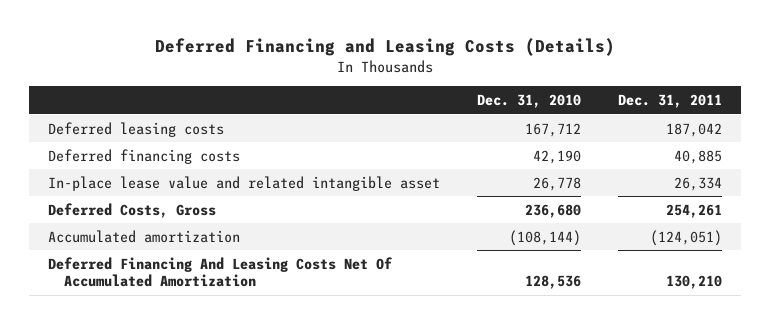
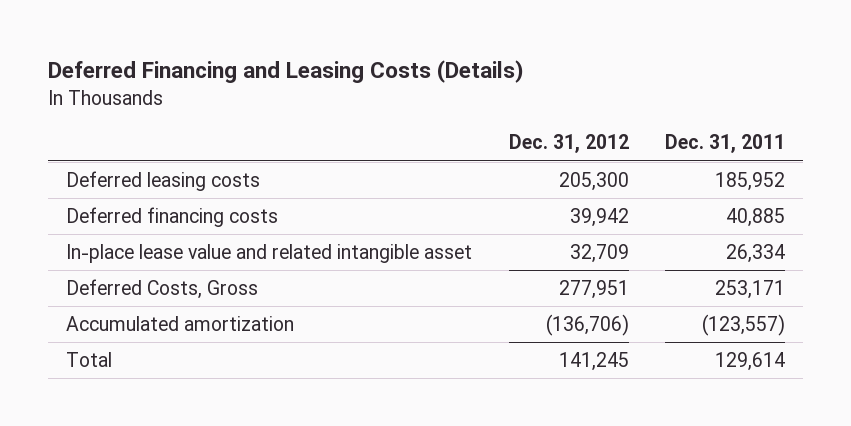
- | Dec. 31, 2010 | Dec. 31, 2011
+ | Dec. 31, 2012 | Dec. 31, 2011
- Deferred leasing costs | 167,712 | 187,042
+ Deferred leasing costs | 205,300 | 185,952
- Deferred Costs, Gross | 236,680 | 254,261
- Accumulated amortization | (108,144) | (124,051)
- Deferred Financing And Leasing Costs Net Of Accumulated Amortization | 128,536 | 130,210
+ Deferred Costs, Gross | 277,951 | 253,171
+ Accumulated amortization | (136,706) | (123,557)
+ Total | 141,245 | 129,614

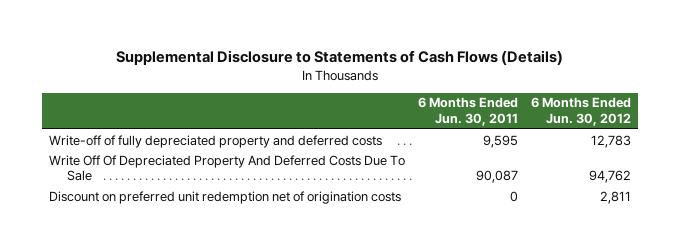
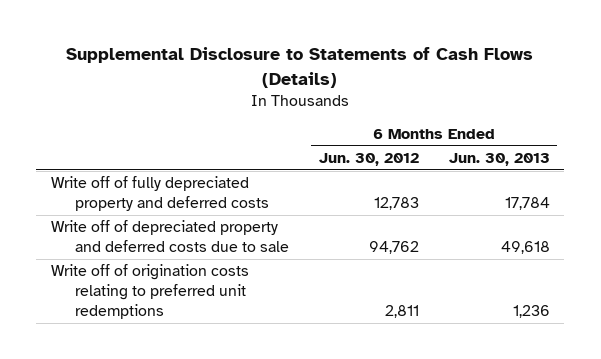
- | 6 Months Ended Jun. 30, 2011 | 6 Months Ended Jun. 30, 2012
+ | 6 Months Ended Jun. 30, 2012 | 6 Months Ended Jun. 30, 2013
- Write-off of fully depreciated property and deferred costs | 9,595 | 12,783
- Write Off Of Depreciated Property And Deferred Costs Due To Sale | 90,087 | 94,762
- Discount on preferred unit redemption net of origination costs | 0 | 2,811
+ Write off of fully depreciated property and deferred costs | 12,783 | 17,784
+ Write off of depreciated property and deferred costs due to sale | 94,762 | 49,618
+ Write off of origination costs relating to preferred unit redemptions | 2,811 | 1,236

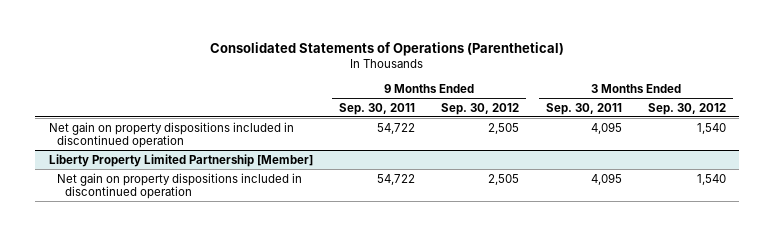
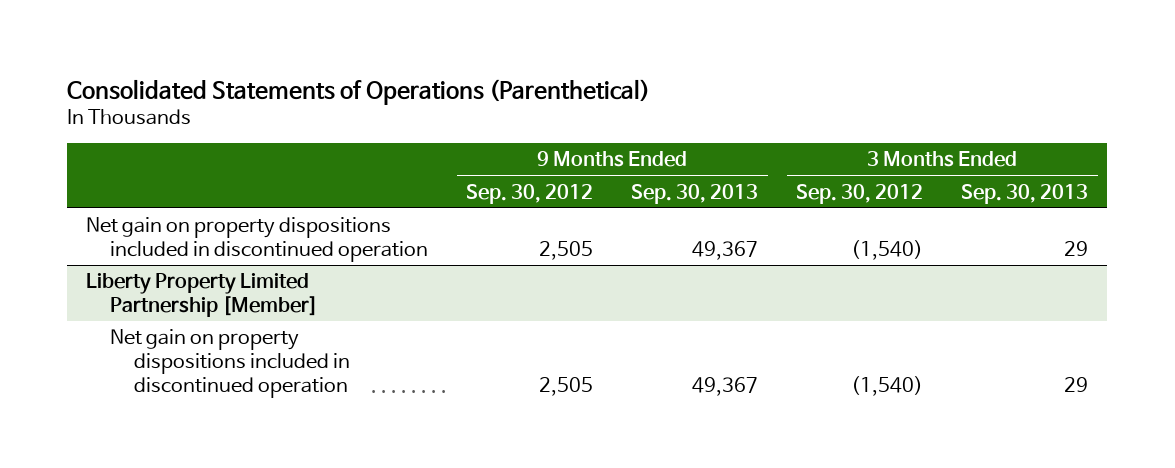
- | 9 Months Ended Sep. 30, 2011 | 9 Months Ended Sep. 30, 2012 | 3 Months Ended Sep. 30, 2011 | 3 Months Ended Sep. 30, 2012
+ | 9 Months Ended Sep. 30, 2012 | 9 Months Ended Sep. 30, 2013 | 3 Months Ended Sep. 30, 2012 | 3 Months Ended Sep. 30, 2013
- Net gain on property dispositions included in discontinued operation | 54,722 | 2,505 | 4,095 | 1,540
+ Net gain on property dispositions included in discontinued operation | 2,505 | 49,367 | (1,540) | 29
@ Liberty Property Limited Partnership [Member]
- Net gain on property dispositions included in discontinued operation | 54,722 | 2,505 | 4,095 | 1,540
+ Net gain on property dispositions included in discontinued operation | 2,505 | 49,367 | (1,540) | 29

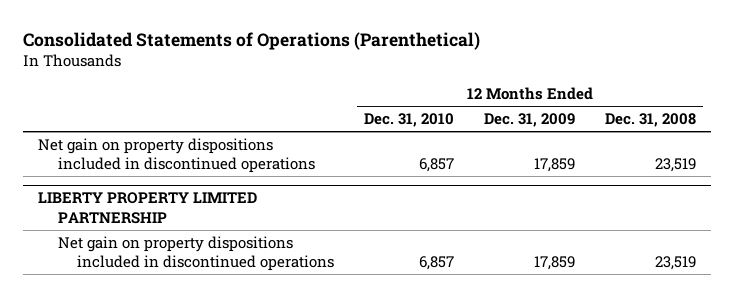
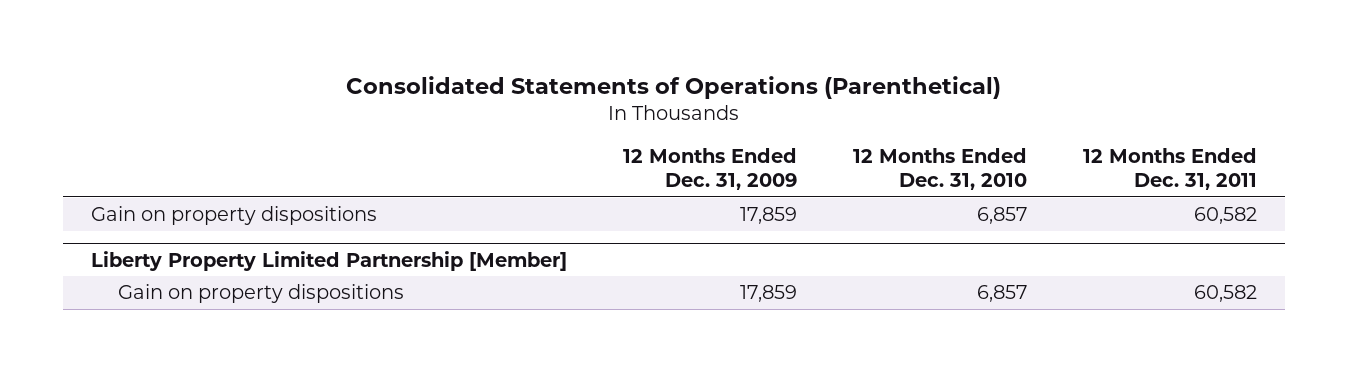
- | 12 Months Ended Dec. 31, 2010 | 12 Months Ended Dec. 31, 2009 | 12 Months Ended Dec. 31, 2008
+ | 12 Months Ended Dec. 31, 2009 | 12 Months Ended Dec. 31, 2010 | 12 Months Ended Dec. 31, 2011
- Net gain on property dispositions included in discontinued operations | 6,857 | 17,859 | 23,519
- LIBERTY PROPERTY LIMITED PARTNERSHIP
- Net gain on property dispositions included in discontinued operations | 6,857 | 17,859 | 23,519
+ Gain on property dispositions | 17,859 | 6,857 | 60,582
+ Liberty Property Limited Partnership [Member]
+ Gain on property dispositions | 17,859 | 6,857 | 60,582

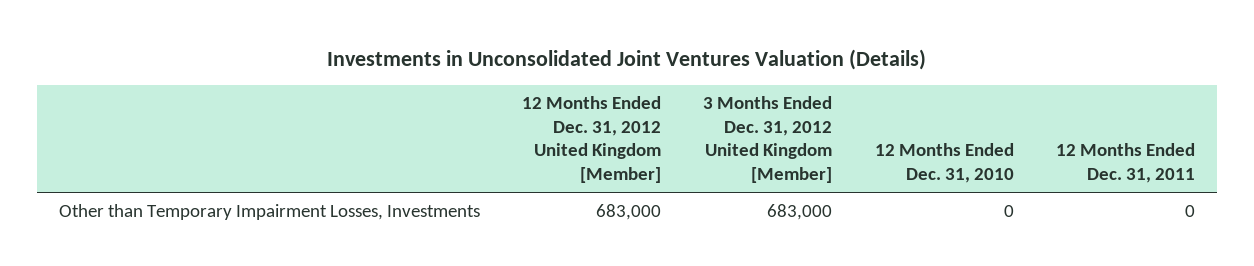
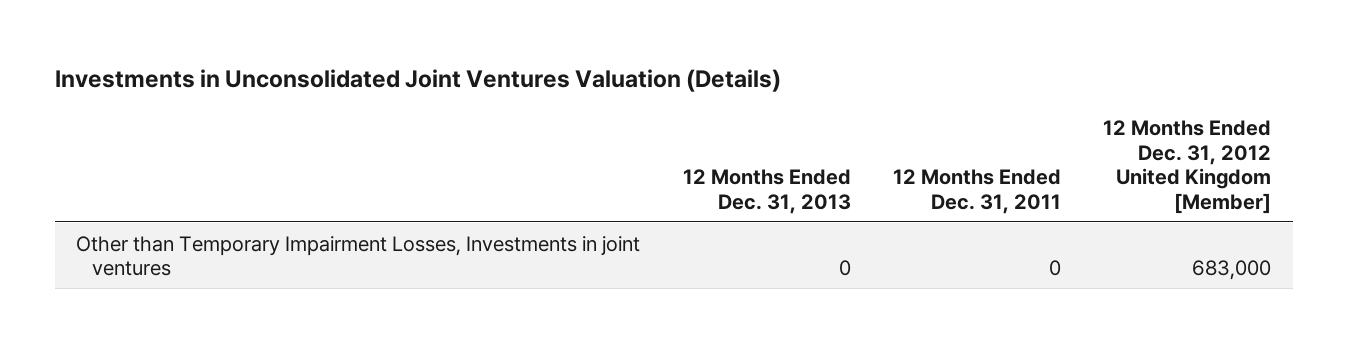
- | 12 Months Ended Dec. 31, 2012 United Kingdom [Member] | 3 Months Ended Dec. 31, 2012 United Kingdom [Member] | 12 Months Ended Dec. 31, 2010 | 12 Months Ended Dec. 31, 2011
+ | 12 Months Ended Dec. 31, 2013 | 12 Months Ended Dec. 31, 2011 | 12 Months Ended Dec. 31, 2012 United Kingdom [Member]
- Other than Temporary Impairment Losses, Investments | 683,000 | 683,000 | 0 | 0
+ Other than Temporary Impairment Losses, Investments in joint ventures | 0 | 0 | 683,000

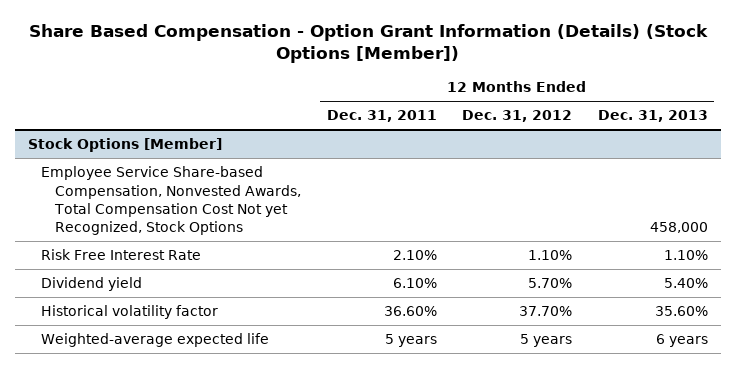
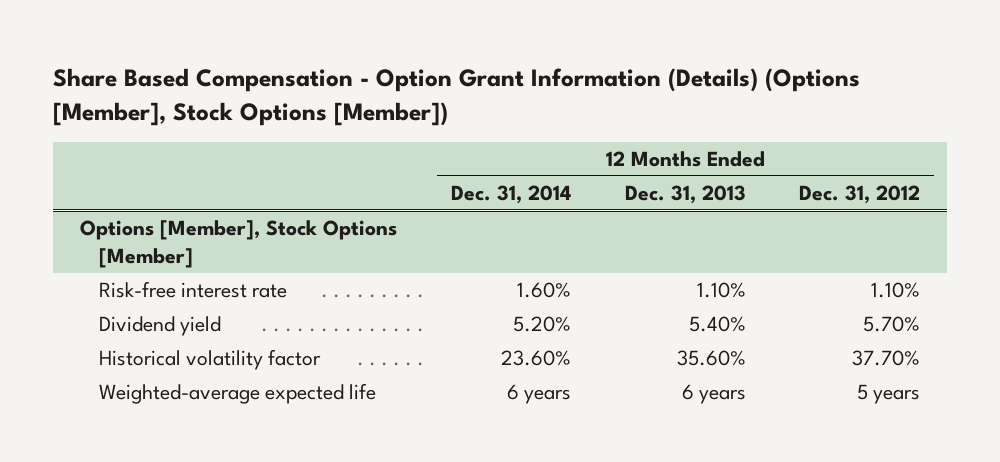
- Share Based Compensation - Option Grant Information (Details) (Stock Options [Member])
+ Share Based Compensation - Option Grant Information (Details) (Options [Member], Stock Options [Member])
- | 12 Months Ended Dec. 31, 2011 | 12 Months Ended Dec. 31, 2012 | 12 Months Ended Dec. 31, 2013
+ | 12 Months Ended Dec. 31, 2014 | 12 Months Ended Dec. 31, 2013 | 12 Months Ended Dec. 31, 2012
- Stock Options [Member]
- Employee Service Share-based Compensation, Nonvested Awards, Total Compensation Cost Not yet Recognized, Stock Options | | | 458,000
- Risk Free Interest Rate | 2.10% | 1.10% | 1.10%
+ Options [Member], Stock Options [Member]
+ Risk-free interest rate | 1.60% | 1.10% | 1.10%

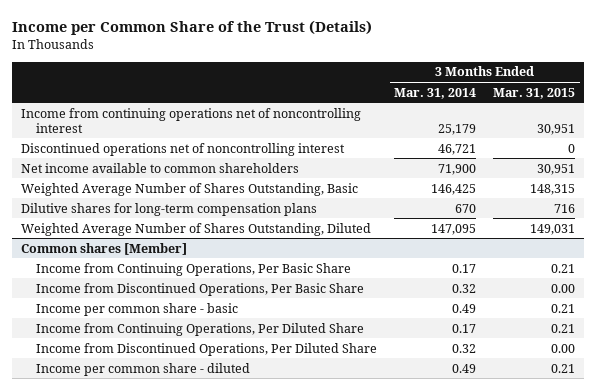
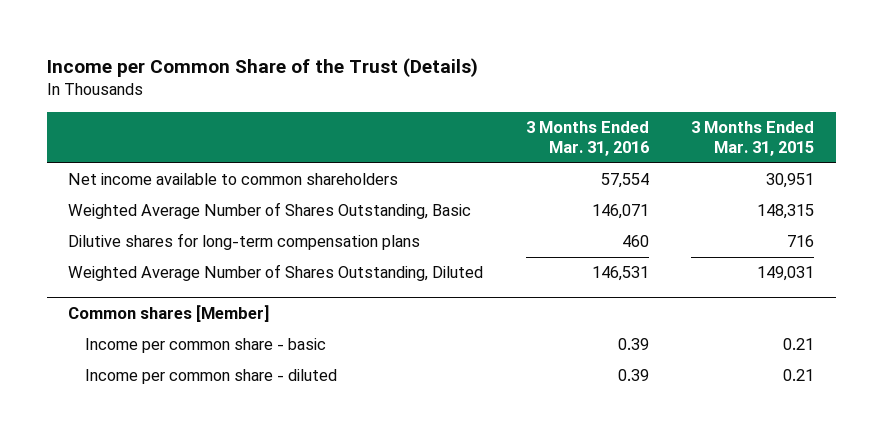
- | 3 Months Ended Mar. 31, 2014 | 3 Months Ended Mar. 31, 2015
+ | 3 Months Ended Mar. 31, 2016 | 3 Months Ended Mar. 31, 2015
- Income from continuing operations net of noncontrolling interest | 25,179 | 30,951
- Discontinued operations net of noncontrolling interest | 46,721 | 0
@ Common shares [Member]
- Income from Continuing Operations, Per Basic Share | 0.17 | 0.21
- Income from Discontinued Operations, Per Basic Share | 0.32 | 0.00
- Income from Continuing Operations, Per Diluted Share | 0.17 | 0.21
- Income from Discontinued Operations, Per Diluted Share | 0.32 | 0.00

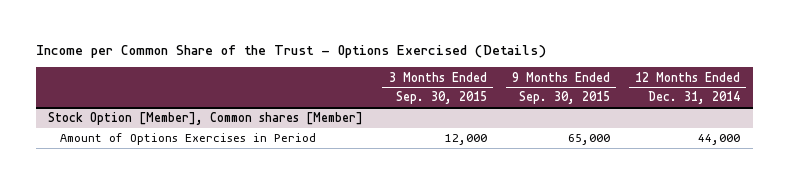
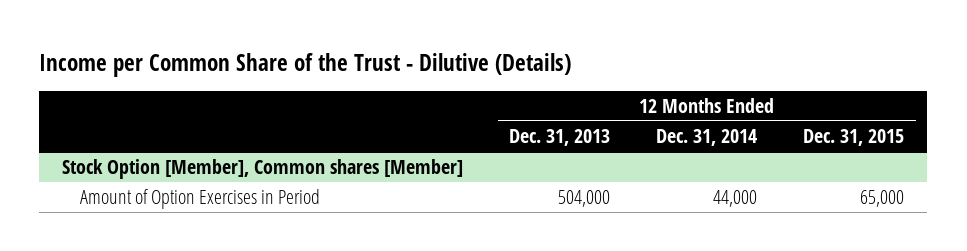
- Income per Common Share of the Trust - Options Exercised (Details)
+ Income per Common Share of the Trust - Dilutive (Details)
- | 3 Months Ended Sep. 30, 2015 | 9 Months Ended Sep. 30, 2015 | 12 Months Ended Dec. 31, 2014
+ | 12 Months Ended Dec. 31, 2013 | 12 Months Ended Dec. 31, 2014 | 12 Months Ended Dec. 31, 2015
@ Stock Option [Member], Common shares [Member]
- Amount of Options Exercises in Period | 12,000 | 65,000 | 44,000
+ Amount of Option Exercises in Period | 504,000 | 44,000 | 65,000

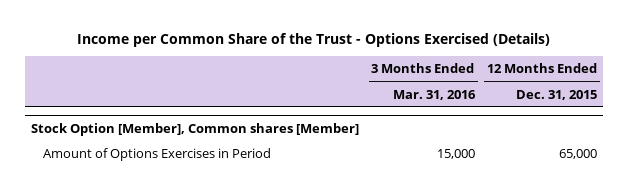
- Income per Common Share of the Trust - Dilutive (Details)
+ Income per Common Share of the Trust - Options Exercised (Details)
- | 12 Months Ended Dec. 31, 2013 | 12 Months Ended Dec. 31, 2014 | 12 Months Ended Dec. 31, 2015
+ | 3 Months Ended Mar. 31, 2016 | 12 Months Ended Dec. 31, 2015
@ Stock Option [Member], Common shares [Member]
- Amount of Option Exercises in Period | 504,000 | 44,000 | 65,000
+ Amount of Options Exercises in Period | 15,000 | 65,000

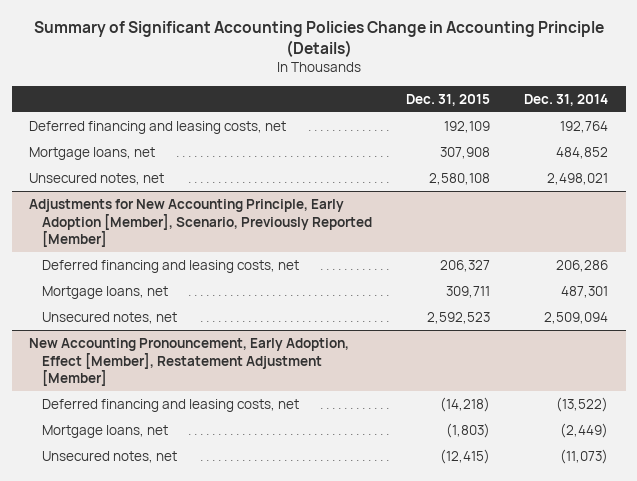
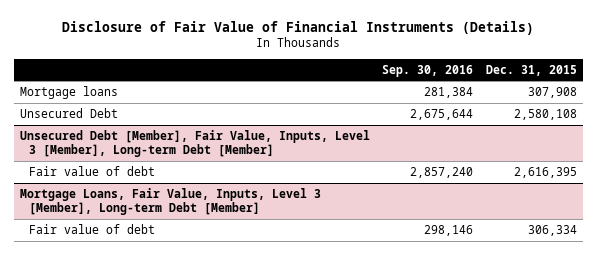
- Summary of Significant Accounting Policies Change in Accounting Principle (Details)
+ Disclosure of Fair Value of Financial Instruments (Details)
- | Dec. 31, 2015 | Dec. 31, 2014
+ | Sep. 30, 2016 | Dec. 31, 2015
- Deferred financing and leasing costs, net | 192,109 | 192,764
- Mortgage loans, net | 307,908 | 484,852
- Unsecured notes, net | 2,580,108 | 2,498,021
- Adjustments for New Accounting Principle, Early Adoption [Member], Scenario, Previously Reported [Member]
- Deferred financing and leasing costs, net | 206,327 | 206,286
- Mortgage loans, net | 309,711 | 487,301
- Unsecured notes, net | 2,592,523 | 2,509,094
- New Accounting Pronouncement, Early Adoption, Effect [Member], Restatement Adjustment [Member]
- Deferred financing and leasing costs, net | (14,218) | (13,522)
- Mortgage loans, net | (1,803) | (2,449)
- Unsecured notes, net | (12,415) | (11,073)
+ Mortgage loans | 281,384 | 307,908
+ Unsecured Debt | 2,675,644 | 2,580,108
+ Unsecured Debt [Member], Fair Value, Inputs, Level 3 [Member], Long-term Debt [Member]
+ Fair value of debt | 2,857,240 | 2,616,395
+ Mortgage Loans, Fair Value, Inputs, Level 3 [Member], Long-term Debt [Member]
+ Fair value of debt | 298,146 | 306,334

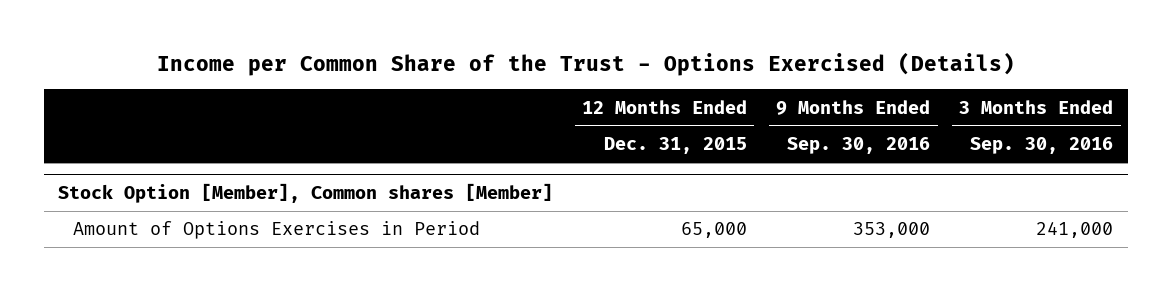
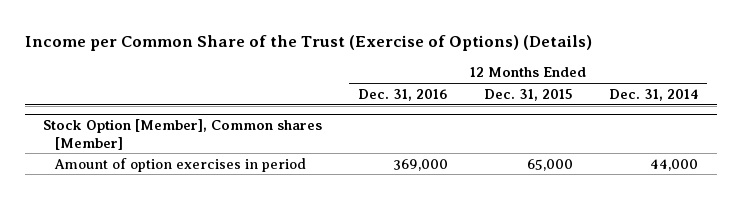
- Income per Common Share of the Trust - Options Exercised (Details)
+ Income per Common Share of the Trust (Exercise of Options) (Details)
- | 12 Months Ended Dec. 31, 2015 | 9 Months Ended Sep. 30, 2016 | 3 Months Ended Sep. 30, 2016
+ | 12 Months Ended Dec. 31, 2016 | 12 Months Ended Dec. 31, 2015 | 12 Months Ended Dec. 31, 2014
@ Stock Option [Member], Common shares [Member]
- Amount of Options Exercises in Period | 65,000 | 353,000 | 241,000
+ Amount of option exercises in period | 369,000 | 65,000 | 44,000

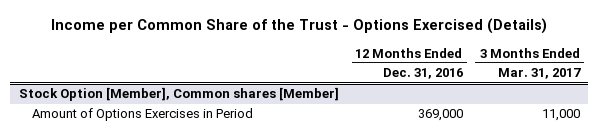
- Income per Common Share of the Trust (Exercise of Options) (Details)
+ Income per Common Share of the Trust - Options Exercised (Details)
- | 12 Months Ended Dec. 31, 2016 | 12 Months Ended Dec. 31, 2015 | 12 Months Ended Dec. 31, 2014
+ | 12 Months Ended Dec. 31, 2016 | 3 Months Ended Mar. 31, 2017
@ Stock Option [Member], Common shares [Member]
- Amount of option exercises in period | 369,000 | 65,000 | 44,000
+ Amount of Options Exercises in Period | 369,000 | 11,000

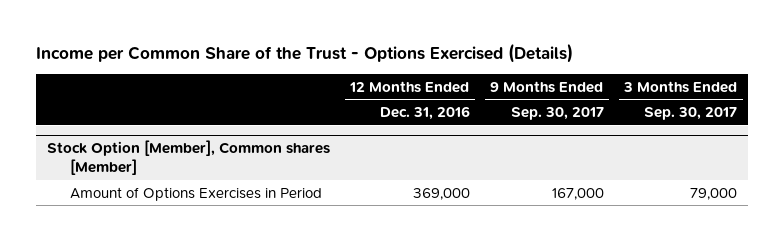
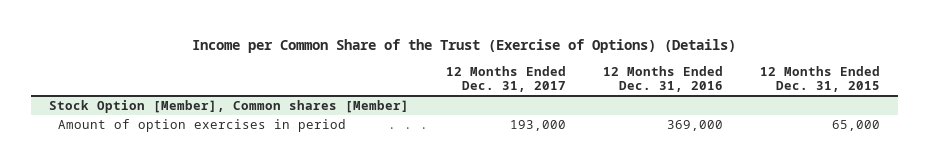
- Income per Common Share of the Trust - Options Exercised (Details)
+ Income per Common Share of the Trust (Exercise of Options) (Details)
- | 12 Months Ended Dec. 31, 2016 | 9 Months Ended Sep. 30, 2017 | 3 Months Ended Sep. 30, 2017
+ | 12 Months Ended Dec. 31, 2017 | 12 Months Ended Dec. 31, 2016 | 12 Months Ended Dec. 31, 2015
@ Stock Option [Member], Common shares [Member]
- Amount of Options Exercises in Period | 369,000 | 167,000 | 79,000
+ Amount of option exercises in period | 193,000 | 369,000 | 65,000

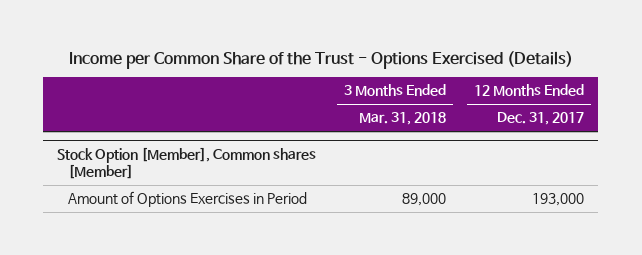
- Income per Common Share of the Trust (Exercise of Options) (Details)
+ Income per Common Share of the Trust - Options Exercised (Details)
- | 12 Months Ended Dec. 31, 2017 | 12 Months Ended Dec. 31, 2016 | 12 Months Ended Dec. 31, 2015
+ | 3 Months Ended Mar. 31, 2018 | 12 Months Ended Dec. 31, 2017
@ Stock Option [Member], Common shares [Member]
- Amount of option exercises in period | 193,000 | 369,000 | 65,000
+ Amount of Options Exercises in Period | 89,000 | 193,000

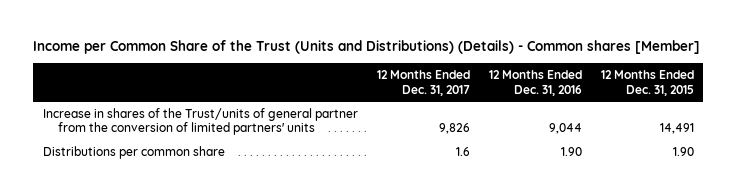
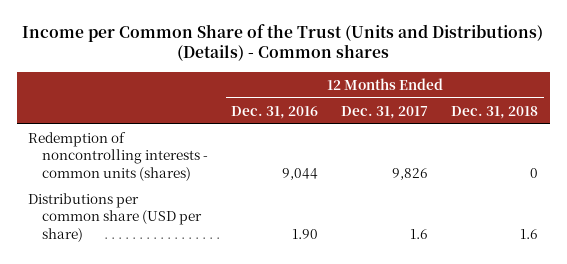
- Income per Common Share of the Trust (Units and Distributions) (Details) - Common shares [Member]
+ Income per Common Share of the Trust (Units and Distributions) (Details) - Common shares
- | 12 Months Ended Dec. 31, 2017 | 12 Months Ended Dec. 31, 2016 | 12 Months Ended Dec. 31, 2015
+ | 12 Months Ended Dec. 31, 2016 | 12 Months Ended Dec. 31, 2017 | 12 Months Ended Dec. 31, 2018
- Increase in shares of the Trust/units of general partner from the conversion of limited partners' units | 9,826 | 9,044 | 14,491
- Distributions per common share | 1.6 | 1.90 | 1.90
+ Redemption of noncontrolling interests - common units (shares) | 9,044 | 9,826 | 0
+ Distributions per common share (USD per share) | 1.90 | 1.6 | 1.6

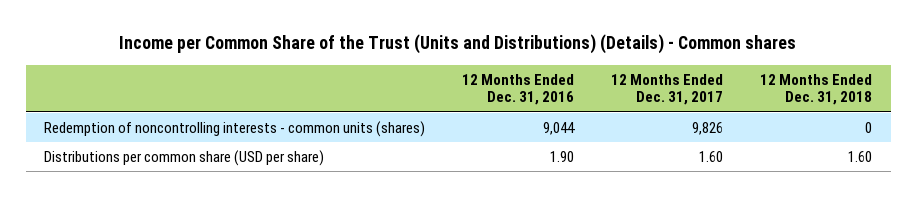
- Distributions per common share (USD per share) | 1.90 | 1.6 | 1.6
+ Distributions per common share (USD per share) | 1.90 | 1.60 | 1.60

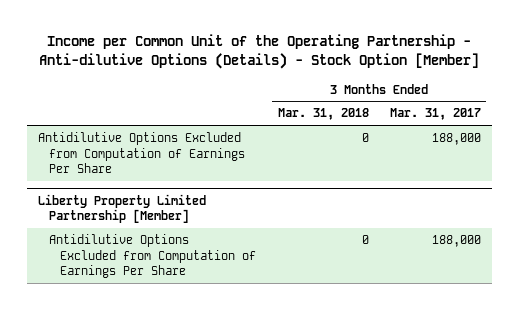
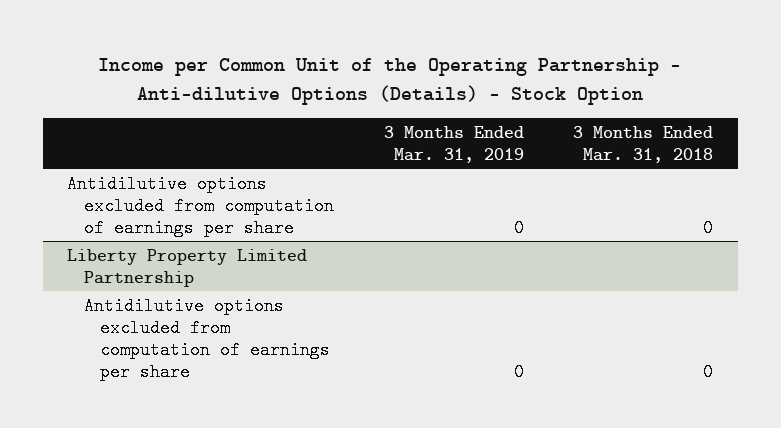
- Income per Common Unit of the Operating Partnership - Anti-dilutive Options (Details) - Stock Option [Member]
+ Income per Common Unit of the Operating Partnership - Anti-dilutive Options (Details) - Stock Option
- | 3 Months Ended Mar. 31, 2018 | 3 Months Ended Mar. 31, 2017
+ | 3 Months Ended Mar. 31, 2019 | 3 Months Ended Mar. 31, 2018
- Antidilutive Options Excluded from Computation of Earnings Per Share | 0 | 188,000
- Liberty Property Limited Partnership [Member]
- Antidilutive Options Excluded from Computation of Earnings Per Share | 0 | 188,000
+ Antidilutive options excluded from computation of earnings per share | 0 | 0
+ Liberty Property Limited Partnership
+ Antidilutive options excluded from computation of earnings per share | 0 | 0

